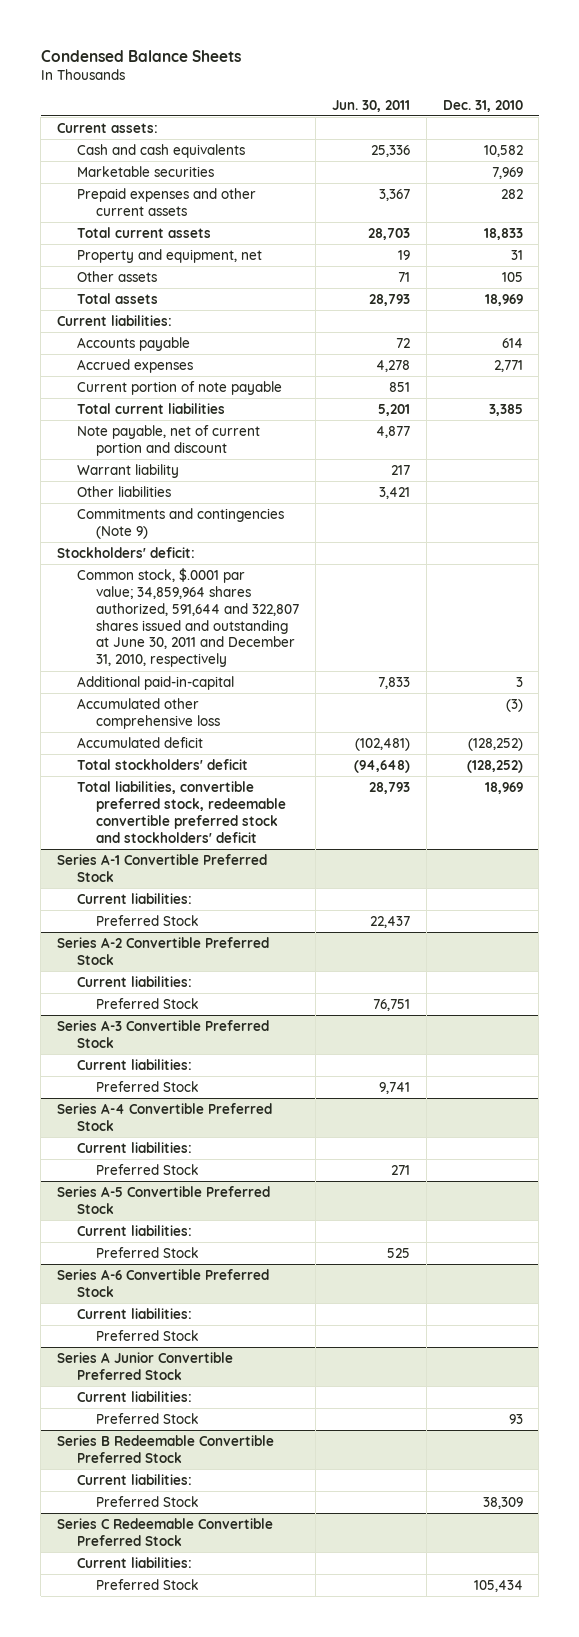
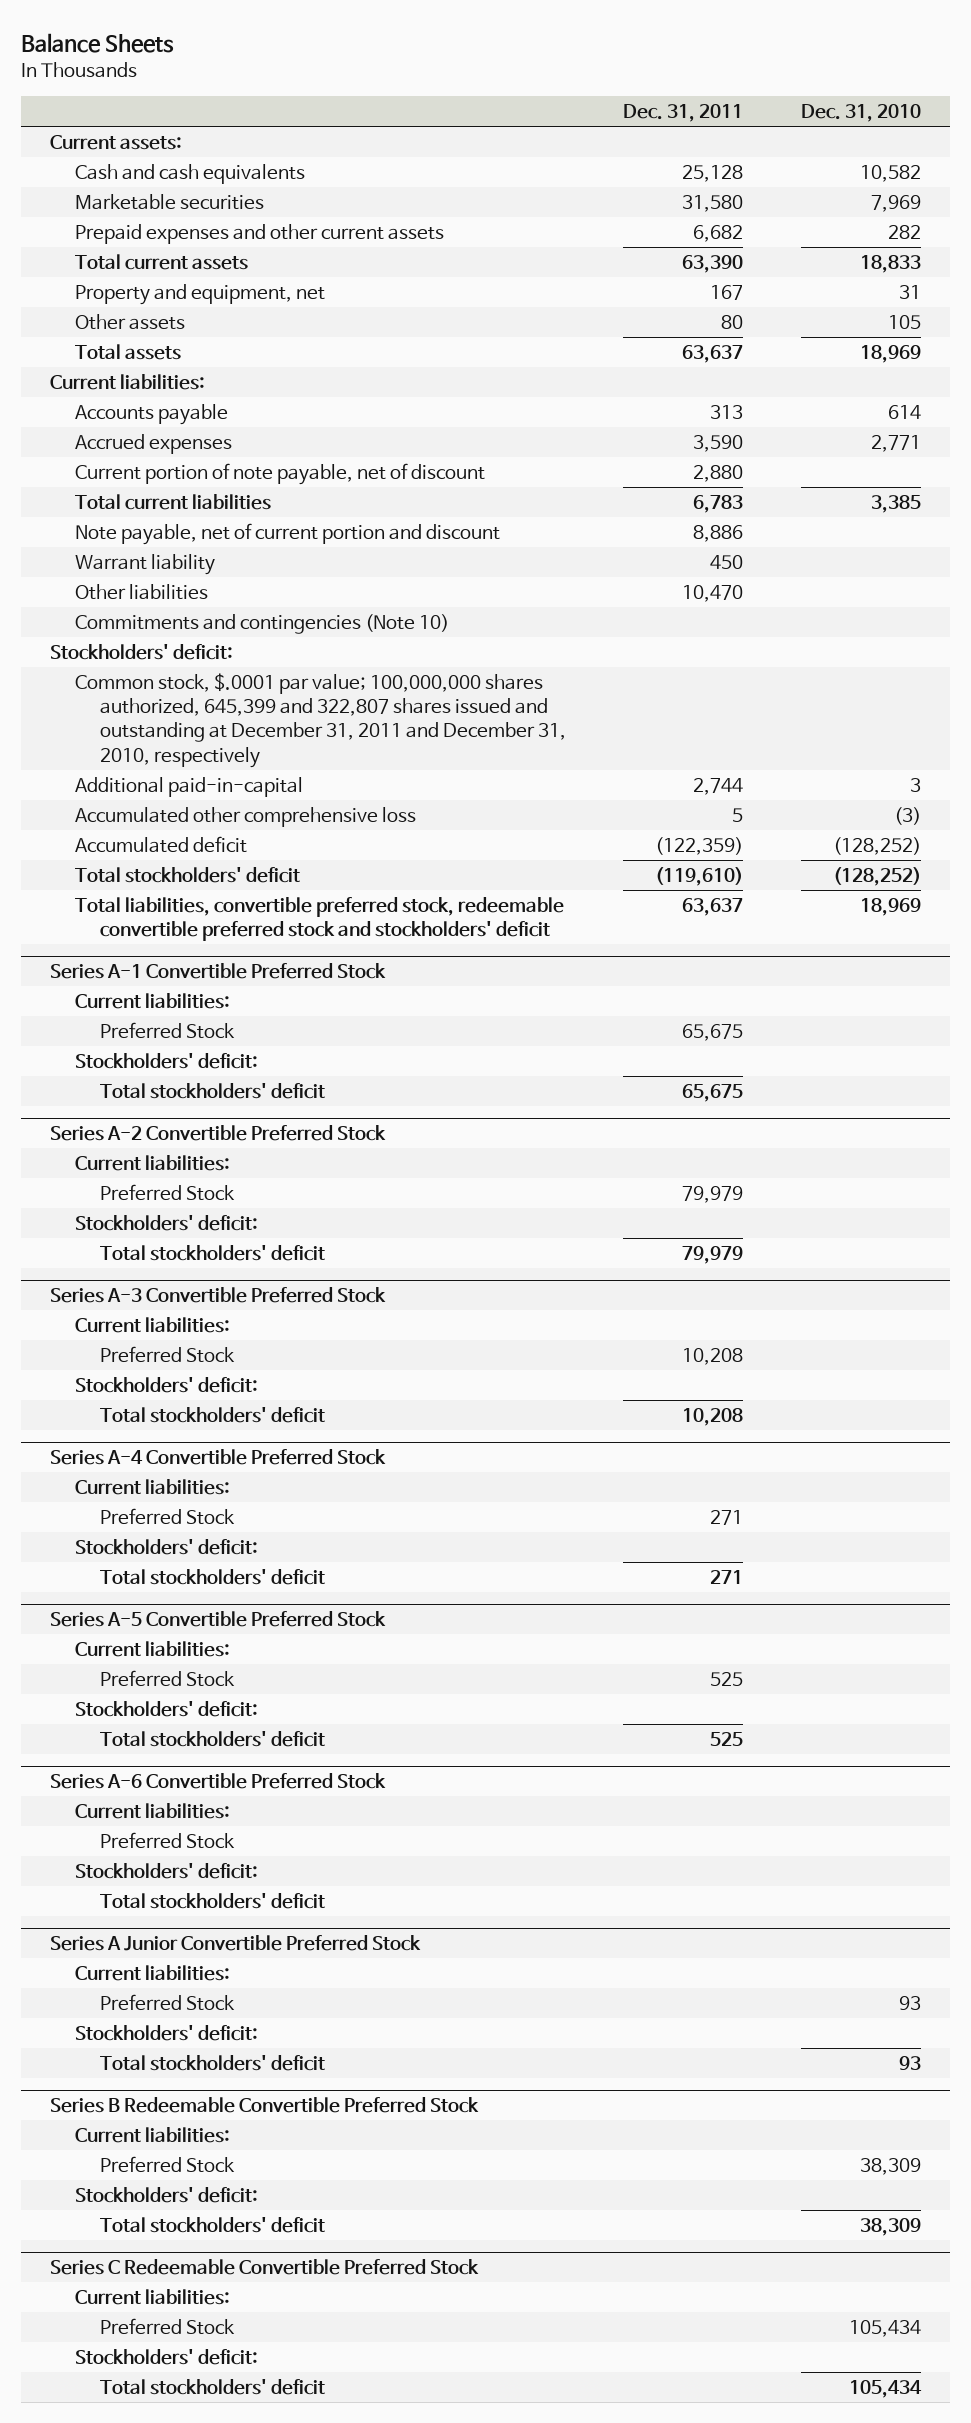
- Condensed Balance Sheets
+ Balance Sheets
- | Jun. 30, 2011 | Dec. 31, 2010
+ | Dec. 31, 2011 | Dec. 31, 2010
- Current portion of note payable | 851 |
+ Current portion of note payable, net of discount | 2,880 |
- Commitments and contingencies (Note 9)
+ Commitments and contingencies (Note 10)
- Common stock, $.0001 par value; 34,859,964 shares authorized, 591,644 and 322,807 shares issued and outstanding at June 30, 2011 and December 31, 2010, respectively
+ Common stock, $.0001 par value; 100,000,000 shares authorized, 645,399 and 322,807 shares issued and outstanding at December 31, 2011 and December 31, 2010, respectively
@ Series A-1 Convertible Preferred Stock
+ Stockholders' deficit:
+ Total stockholders' deficit | 65,675 |
@ Series A-2 Convertible Preferred Stock
+ Stockholders' deficit:
+ Total stockholders' deficit | 79,979 |
@ Series A-3 Convertible Preferred Stock
+ Stockholders' deficit:
+ Total stockholders' deficit | 10,208 |
@ Series A-4 Convertible Preferred Stock
+ Stockholders' deficit:
+ Total stockholders' deficit | 271 |
@ Series A-5 Convertible Preferred Stock
+ Stockholders' deficit:
+ Total stockholders' deficit | 525 |
@ Series A-6 Convertible Preferred Stock
+ Stockholders' deficit:
+ Total stockholders' deficit
@ Series A Junior Convertible Preferred Stock
+ Stockholders' deficit:
+ Total stockholders' deficit | | 93
@ Series B Redeemable Convertible Preferred Stock
+ Stockholders' deficit:
+ Total stockholders' deficit | | 38,309
@ Series C Redeemable Convertible Preferred Stock
+ Stockholders' deficit:
+ Total stockholders' deficit | | 105,434

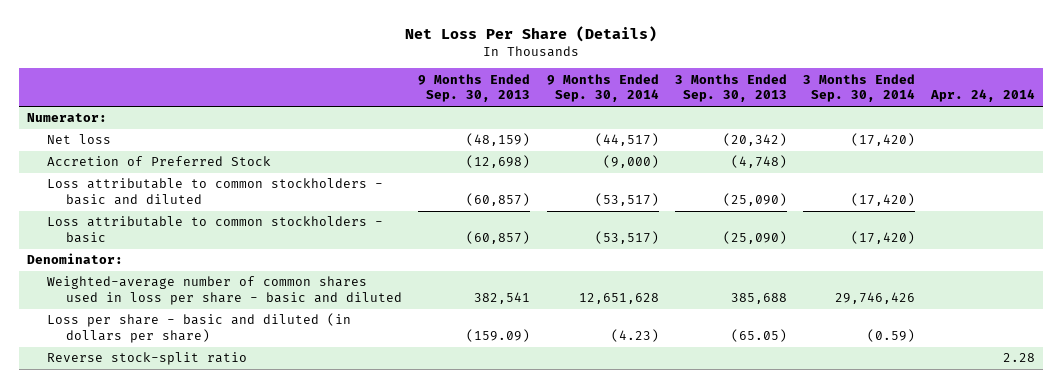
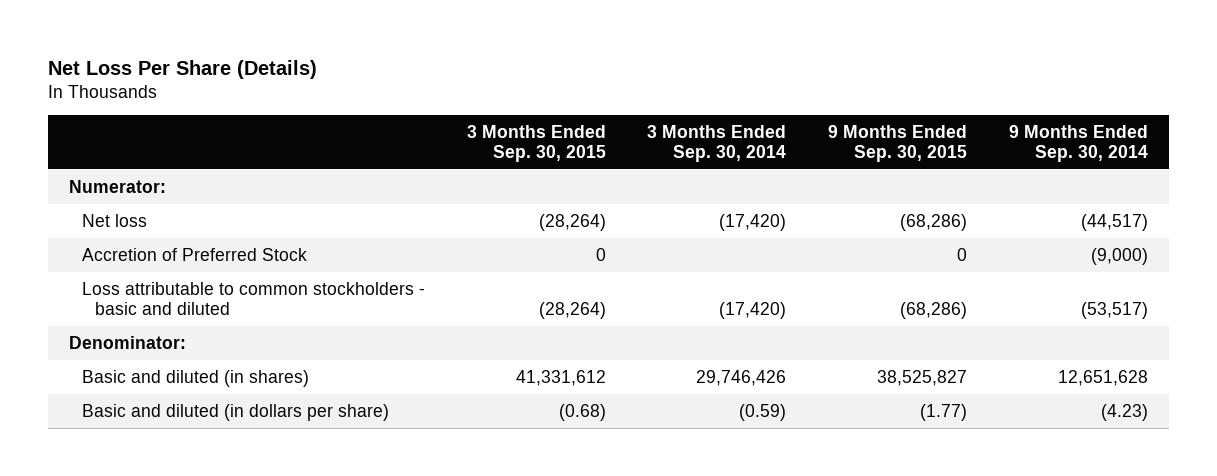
- | 9 Months Ended Sep. 30, 2013 | 9 Months Ended Sep. 30, 2014 | 3 Months Ended Sep. 30, 2013 | 3 Months Ended Sep. 30, 2014 | Apr. 24, 2014
+ | 3 Months Ended Sep. 30, 2015 | 3 Months Ended Sep. 30, 2014 | 9 Months Ended Sep. 30, 2015 | 9 Months Ended Sep. 30, 2014
- Loss attributable to common stockholders - basic | (60,857) | (53,517) | (25,090) | (17,420) |
- Weighted-average number of common shares used in loss per share - basic and diluted | 382,541 | 12,651,628 | 385,688 | 29,746,426 |
- Loss per share - basic and diluted (in dollars per share) | (159.09) | (4.23) | (65.05) | (0.59) |
- Reverse stock-split ratio | | | | | 2.28
+ Basic and diluted (in shares) | 41,331,612 | 29,746,426 | 38,525,827 | 12,651,628
+ Basic and diluted (in dollars per share) | (0.68) | (0.59) | (1.77) | (4.23)

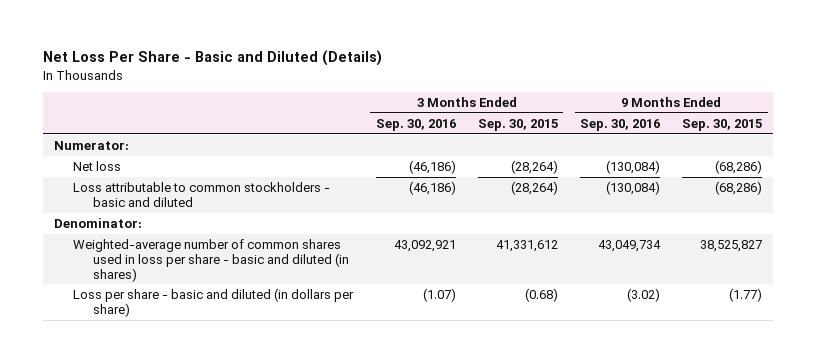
- Net Loss Per Share (Details)
+ Net Loss Per Share - Basic and Diluted (Details)
- | 3 Months Ended Sep. 30, 2015 | 3 Months Ended Sep. 30, 2014 | 9 Months Ended Sep. 30, 2015 | 9 Months Ended Sep. 30, 2014
+ | 3 Months Ended Sep. 30, 2016 | 3 Months Ended Sep. 30, 2015 | 9 Months Ended Sep. 30, 2016 | 9 Months Ended Sep. 30, 2015
- Accretion of Preferred Stock | 0 | | 0 | (9,000)
- Basic and diluted (in shares) | 41,331,612 | 29,746,426 | 38,525,827 | 12,651,628
- Basic and diluted (in dollars per share) | (0.68) | (0.59) | (1.77) | (4.23)
+ Weighted-average number of common shares used in loss per share - basic and diluted (in shares) | 43,092,921 | 41,331,612 | 43,049,734 | 38,525,827
+ Loss per share - basic and diluted (in dollars per share) | (1.07) | (0.68) | (3.02) | (1.77)

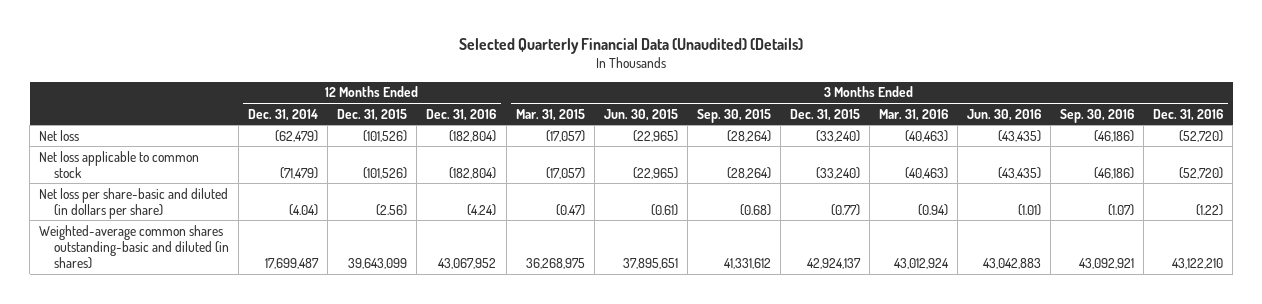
- Net Loss Per Share - Basic and Diluted (Details)
+ Selected Quarterly Financial Data (Unaudited) (Details)
- | 3 Months Ended Sep. 30, 2016 | 3 Months Ended Sep. 30, 2015 | 9 Months Ended Sep. 30, 2016 | 9 Months Ended Sep. 30, 2015
+ | 12 Months Ended Dec. 31, 2014 | 12 Months Ended Dec. 31, 2015 | 12 Months Ended Dec. 31, 2016 | 3 Months Ended Mar. 31, 2015 | 3 Months Ended Jun. 30, 2015 | 3 Months Ended Sep. 30, 2015 | 3 Months Ended Dec. 31, 2015 | 3 Months Ended Mar. 31, 2016 | 3 Months Ended Jun. 30, 2016 | 3 Months Ended Sep. 30, 2016 | 3 Months Ended Dec. 31, 2016
- Numerator:
- Loss attributable to common stockholders - basic and diluted | (46,186) | (28,264) | (130,084) | (68,286)
- Denominator:
- Weighted-average number of common shares used in loss per share - basic and diluted (in shares) | 43,092,921 | 41,331,612 | 43,049,734 | 38,525,827
- Loss per share - basic and diluted (in dollars per share) | (1.07) | (0.68) | (3.02) | (1.77)
+ Net loss applicable to common stock | (71,479) | (101,526) | (182,804) | (17,057) | (22,965) | (28,264) | (33,240) | (40,463) | (43,435) | (46,186) | (52,720)
+ Net loss per share-basic and diluted (in dollars per share) | (4.04) | (2.56) | (4.24) | (0.47) | (0.61) | (0.68) | (0.77) | (0.94) | (1.01) | (1.07) | (1.22)
+ Weighted-average common shares outstanding-basic and diluted (in shares) | 17,699,487 | 39,643,099 | 43,067,952 | 36,268,975 | 37,895,651 | 41,331,612 | 42,924,137 | 43,012,924 | 43,042,883 | 43,092,921 | 43,122,210

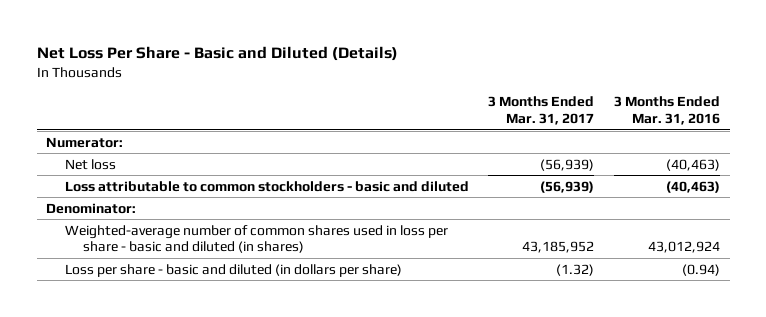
- Selected Quarterly Financial Data (Unaudited) (Details)
+ Net Loss Per Share - Basic and Diluted (Details)
- | 12 Months Ended Dec. 31, 2014 | 12 Months Ended Dec. 31, 2015 | 12 Months Ended Dec. 31, 2016 | 3 Months Ended Mar. 31, 2015 | 3 Months Ended Jun. 30, 2015 | 3 Months Ended Sep. 30, 2015 | 3 Months Ended Dec. 31, 2015 | 3 Months Ended Mar. 31, 2016 | 3 Months Ended Jun. 30, 2016 | 3 Months Ended Sep. 30, 2016 | 3 Months Ended Dec. 31, 2016
+ | 3 Months Ended Mar. 31, 2017 | 3 Months Ended Mar. 31, 2016
+ Numerator:
- Net loss applicable to common stock | (71,479) | (101,526) | (182,804) | (17,057) | (22,965) | (28,264) | (33,240) | (40,463) | (43,435) | (46,186) | (52,720)
- Net loss per share-basic and diluted (in dollars per share) | (4.04) | (2.56) | (4.24) | (0.47) | (0.61) | (0.68) | (0.77) | (0.94) | (1.01) | (1.07) | (1.22)
- Weighted-average common shares outstanding-basic and diluted (in shares) | 17,699,487 | 39,643,099 | 43,067,952 | 36,268,975 | 37,895,651 | 41,331,612 | 42,924,137 | 43,012,924 | 43,042,883 | 43,092,921 | 43,122,210
+ Loss attributable to common stockholders - basic and diluted | (56,939) | (40,463)
+ Denominator:
+ Weighted-average number of common shares used in loss per share - basic and diluted (in shares) | 43,185,952 | 43,012,924
+ Loss per share - basic and diluted (in dollars per share) | (1.32) | (0.94)

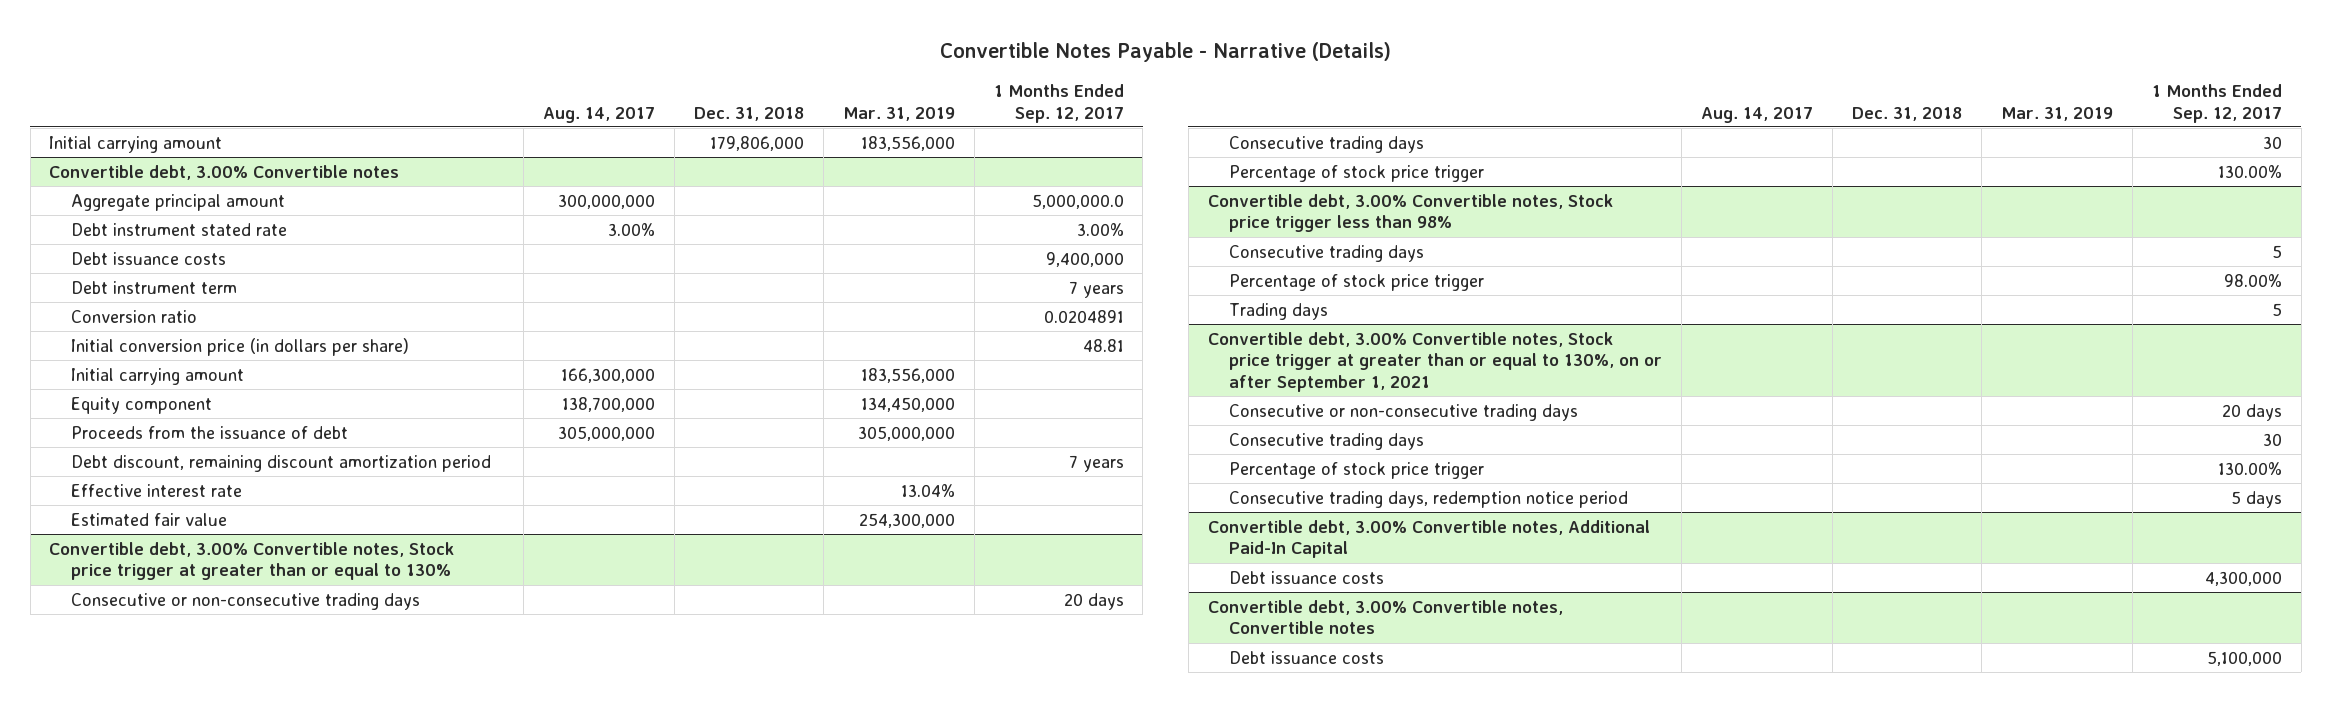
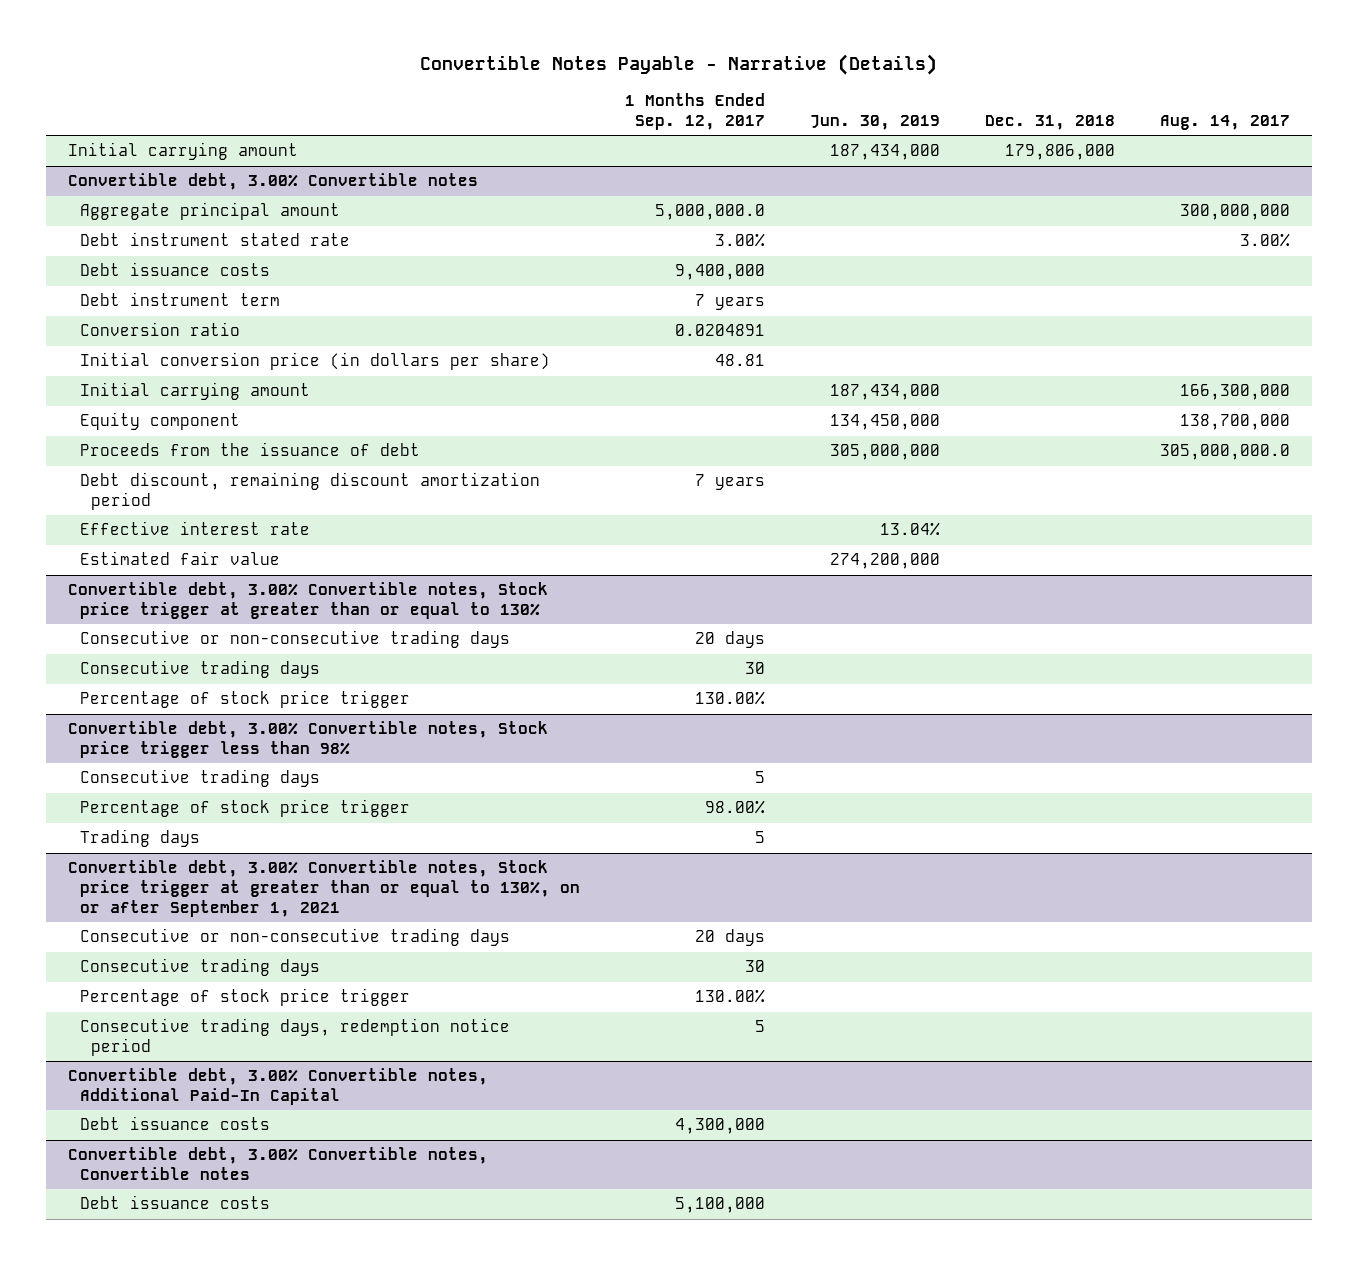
- | Aug. 14, 2017 | Dec. 31, 2018 | Mar. 31, 2019 | 1 Months Ended Sep. 12, 2017
+ | 1 Months Ended Sep. 12, 2017 | Jun. 30, 2019 | Dec. 31, 2018 | Aug. 14, 2017
@ Convertible debt, 3.00% Convertible notes
- Proceeds from the issuance of debt | 305,000,000 | | 305,000,000 |
+ Proceeds from the issuance of debt | | 305,000,000 | | 305,000,000.0
@ Convertible debt, 3.00% Convertible notes, Stock price trigger at greater than or equal to 130%, on or after September 1, 2021
- Consecutive trading days, redemption notice period | | | | 5 days
+ Consecutive trading days, redemption notice period | 5 | | |

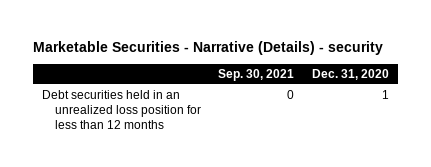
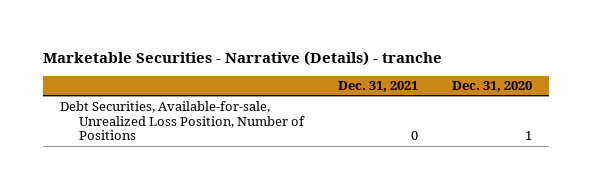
- Marketable Securities - Narrative (Details) - security
+ Marketable Securities - Narrative (Details) - tranche
- | Sep. 30, 2021 | Dec. 31, 2020
+ | Dec. 31, 2021 | Dec. 31, 2020
- Debt securities held in an unrealized loss position for less than 12 months | 0 | 1
+ Debt Securities, Available-for-sale, Unrealized Loss Position, Number of Positions | 0 | 1

